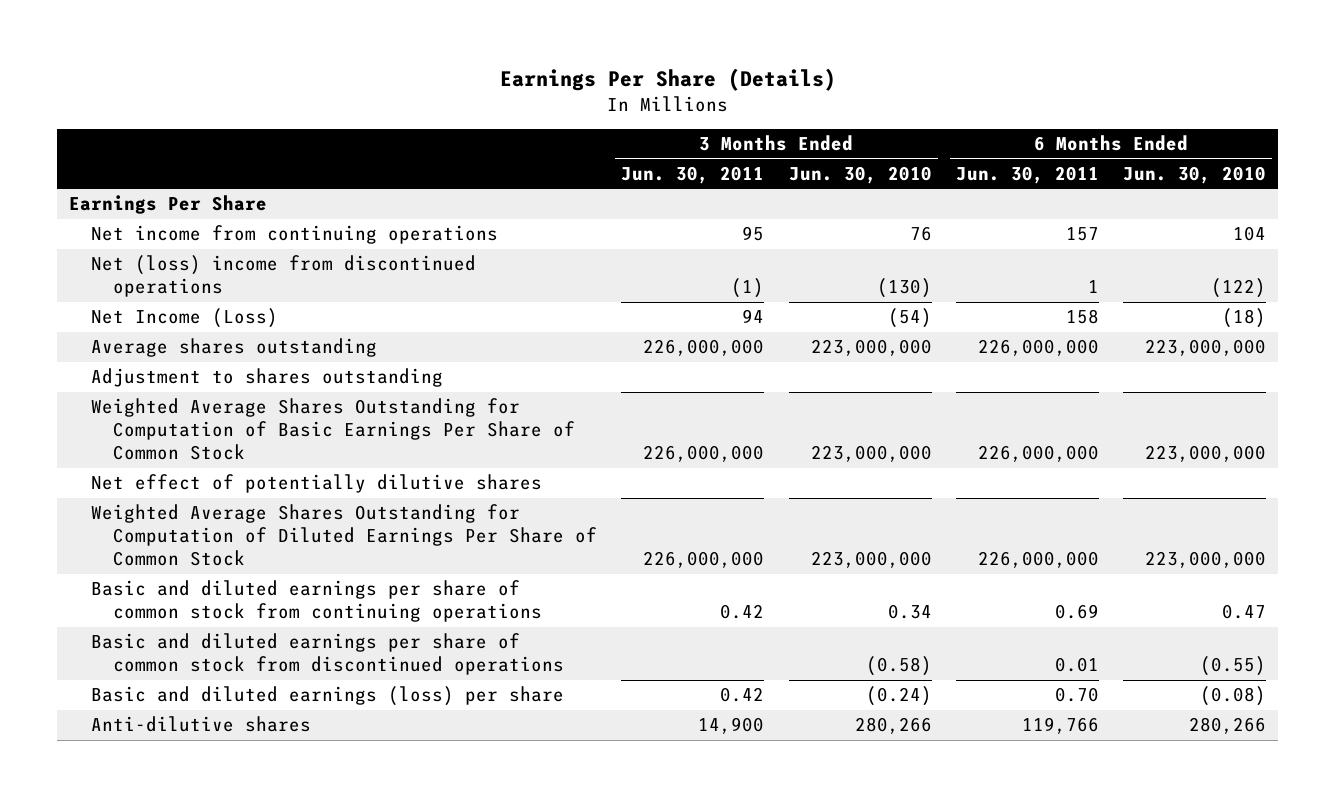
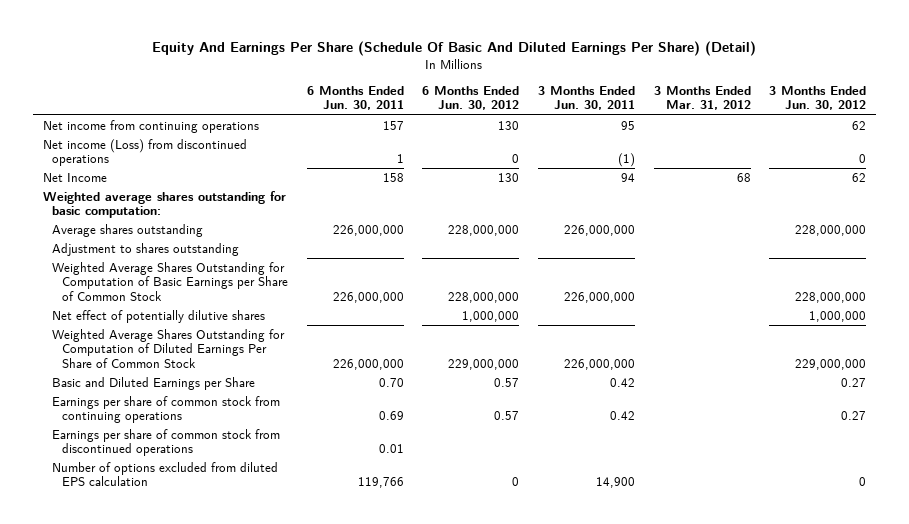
- Earnings Per Share (Details)
+ Equity And Earnings Per Share (Schedule Of Basic And Diluted Earnings Per Share) (Detail)
- | 3 Months Ended Jun. 30, 2011 | 3 Months Ended Jun. 30, 2010 | 6 Months Ended Jun. 30, 2011 | 6 Months Ended Jun. 30, 2010
+ | 6 Months Ended Jun. 30, 2011 | 6 Months Ended Jun. 30, 2012 | 3 Months Ended Jun. 30, 2011 | 3 Months Ended Mar. 31, 2012 | 3 Months Ended Jun. 30, 2012
- Earnings Per Share
- Net (loss) income from discontinued operations | (1) | (130) | 1 | (122)
- Net Income (Loss) | 94 | (54) | 158 | (18)
+ Net income (Loss) from discontinued operations | 1 | 0 | (1) | | 0
+ Net Income | 158 | 130 | 94 | 68 | 62
+ Weighted average shares outstanding for basic computation:
- Weighted Average Shares Outstanding for Computation of Basic Earnings Per Share of Common Stock | 226,000,000 | 223,000,000 | 226,000,000 | 223,000,000
+ Weighted Average Shares Outstanding for Computation of Basic Earnings per Share of Common Stock | 226,000,000 | 228,000,000 | 226,000,000 | | 228,000,000
- Basic and diluted earnings per share of common stock from continuing operations | 0.42 | 0.34 | 0.69 | 0.47
- Basic and diluted earnings per share of common stock from discontinued operations | | (0.58) | 0.01 | (0.55)
- Basic and diluted earnings (loss) per share | 0.42 | (0.24) | 0.70 | (0.08)
- Anti-dilutive shares | 14,900 | 280,266 | 119,766 | 280,266
+ Basic and Diluted Earnings per Share | 0.70 | 0.57 | 0.42 | | 0.27
+ Earnings per share of common stock from continuing operations | 0.69 | 0.57 | 0.42 | | 0.27
+ Earnings per share of common stock from discontinued operations | 0.01 | | | |
+ Number of options excluded from diluted EPS calculation | 119,766 | 0 | 14,900 | | 0

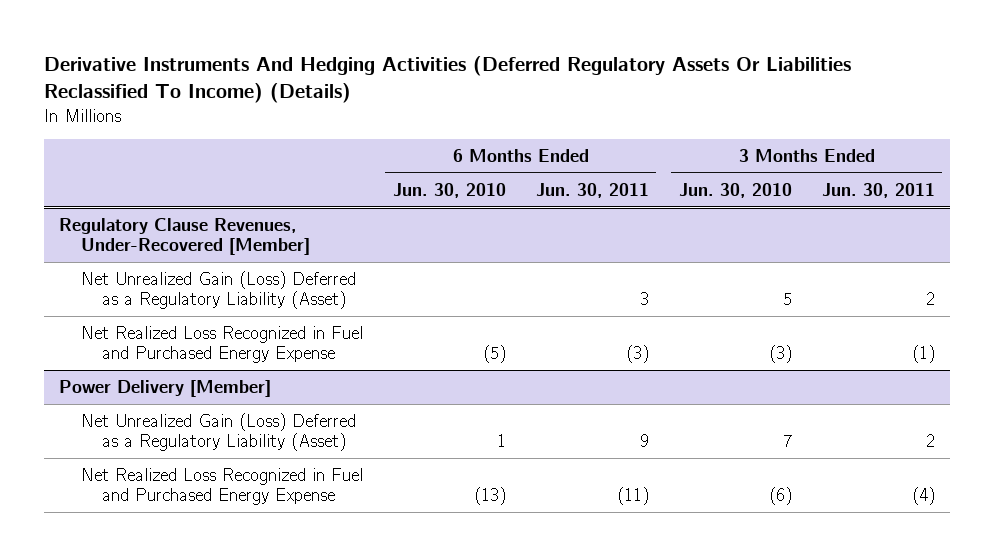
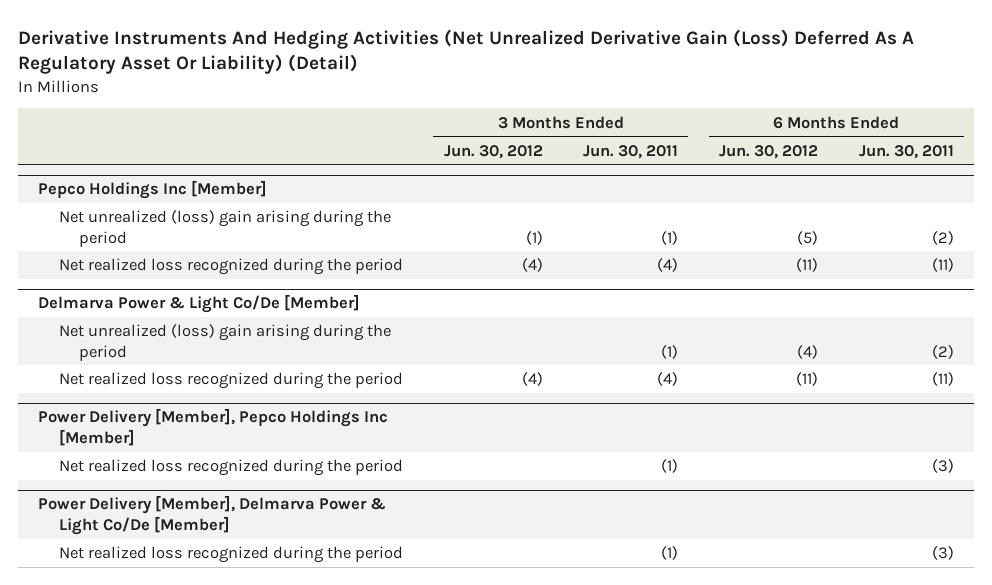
- Derivative Instruments And Hedging Activities (Deferred Regulatory Assets Or Liabilities Reclassified To Income) (Details)
+ Derivative Instruments And Hedging Activities (Net Unrealized Derivative Gain (Loss) Deferred As A Regulatory Asset Or Liability) (Detail)
- | 6 Months Ended Jun. 30, 2010 | 6 Months Ended Jun. 30, 2011 | 3 Months Ended Jun. 30, 2010 | 3 Months Ended Jun. 30, 2011
+ | 3 Months Ended Jun. 30, 2012 | 3 Months Ended Jun. 30, 2011 | 6 Months Ended Jun. 30, 2012 | 6 Months Ended Jun. 30, 2011
- Regulatory Clause Revenues, Under-Recovered [Member]
- Net Unrealized Gain (Loss) Deferred as a Regulatory Liability (Asset) | | 3 | 5 | 2
- Net Realized Loss Recognized in Fuel and Purchased Energy Expense | (5) | (3) | (3) | (1)
- Power Delivery [Member]
- Net Unrealized Gain (Loss) Deferred as a Regulatory Liability (Asset) | 1 | 9 | 7 | 2
- Net Realized Loss Recognized in Fuel and Purchased Energy Expense | (13) | (11) | (6) | (4)
+ Pepco Holdings Inc [Member]
+ Net unrealized (loss) gain arising during the period | (1) | (1) | (5) | (2)
+ Net realized loss recognized during the period | (4) | (4) | (11) | (11)
+ Delmarva Power & Light Co/De [Member]
+ Net unrealized (loss) gain arising during the period | | (1) | (4) | (2)
+ Net realized loss recognized during the period | (4) | (4) | (11) | (11)
+ Power Delivery [Member], Pepco Holdings Inc [Member]
+ Net realized loss recognized during the period | | (1) | | (3)
+ Power Delivery [Member], Delmarva Power & Light Co/De [Member]
+ Net realized loss recognized during the period | | (1) | | (3)

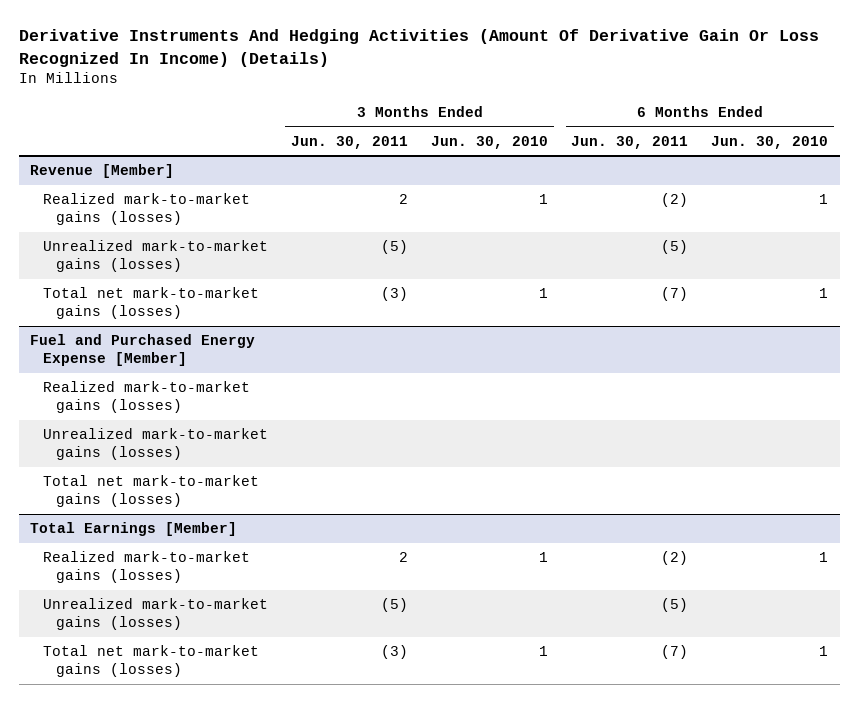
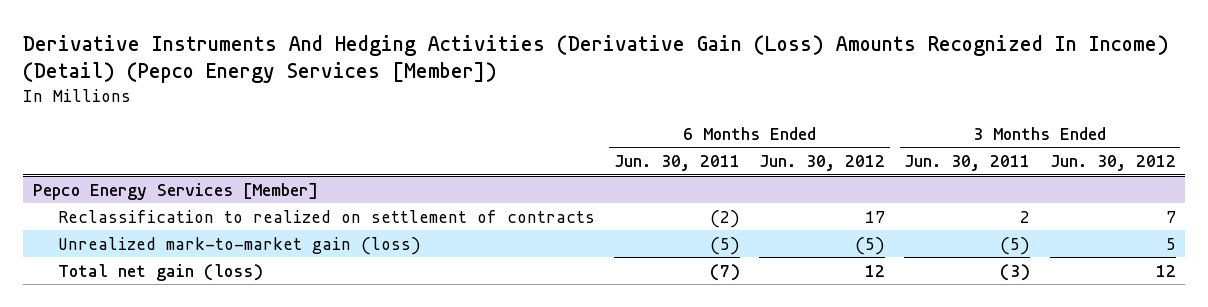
- Derivative Instruments And Hedging Activities (Amount Of Derivative Gain Or Loss Recognized In Income) (Details)
+ Derivative Instruments And Hedging Activities (Derivative Gain (Loss) Amounts Recognized In Income) (Detail) (Pepco Energy Services [Member])
- | 3 Months Ended Jun. 30, 2011 | 3 Months Ended Jun. 30, 2010 | 6 Months Ended Jun. 30, 2011 | 6 Months Ended Jun. 30, 2010
+ | 6 Months Ended Jun. 30, 2011 | 6 Months Ended Jun. 30, 2012 | 3 Months Ended Jun. 30, 2011 | 3 Months Ended Jun. 30, 2012
- Revenue [Member]
- Realized mark-to-market gains (losses) | 2 | 1 | (2) | 1
- Unrealized mark-to-market gains (losses) | (5) | | (5) |
- Total net mark-to-market gains (losses) | (3) | 1 | (7) | 1
- Fuel and Purchased Energy Expense [Member]
- Realized mark-to-market gains (losses)
- Unrealized mark-to-market gains (losses)
- Total net mark-to-market gains (losses)
- Total Earnings [Member]
- Realized mark-to-market gains (losses) | 2 | 1 | (2) | 1
- Unrealized mark-to-market gains (losses) | (5) | | (5) |
- Total net mark-to-market gains (losses) | (3) | 1 | (7) | 1
+ Pepco Energy Services [Member]
+ Reclassification to realized on settlement of contracts | (2) | 17 | 2 | 7
+ Unrealized mark-to-market gain (loss) | (5) | (5) | (5) | 5
+ Total net gain (loss) | (7) | 12 | (3) | 12

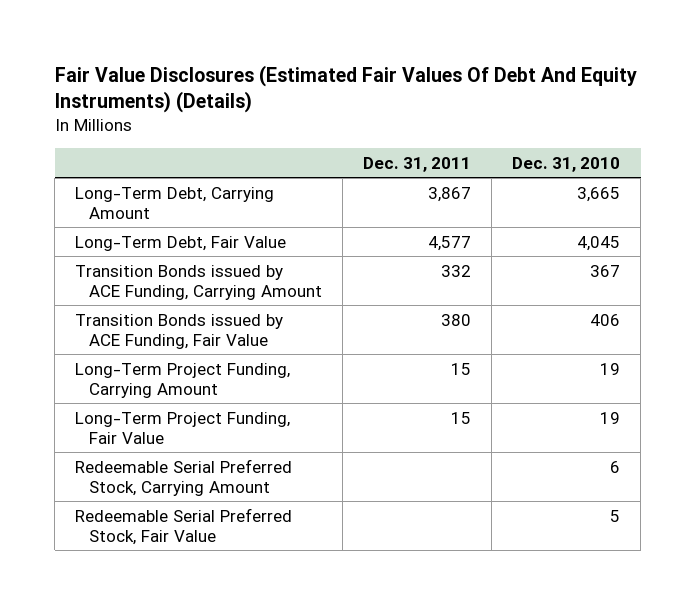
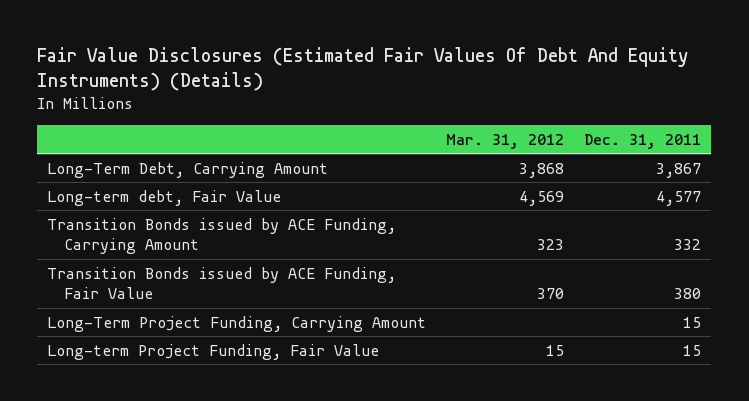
- | Dec. 31, 2011 | Dec. 31, 2010
+ | Mar. 31, 2012 | Dec. 31, 2011
- Long-Term Debt, Fair Value | 4,577 | 4,045
+ Long-term debt, Fair Value | 4,569 | 4,577
- Long-Term Project Funding, Fair Value | 15 | 19
- Redeemable Serial Preferred Stock, Carrying Amount | | 6
- Redeemable Serial Preferred Stock, Fair Value | | 5
+ Long-term Project Funding, Fair Value | 15 | 15

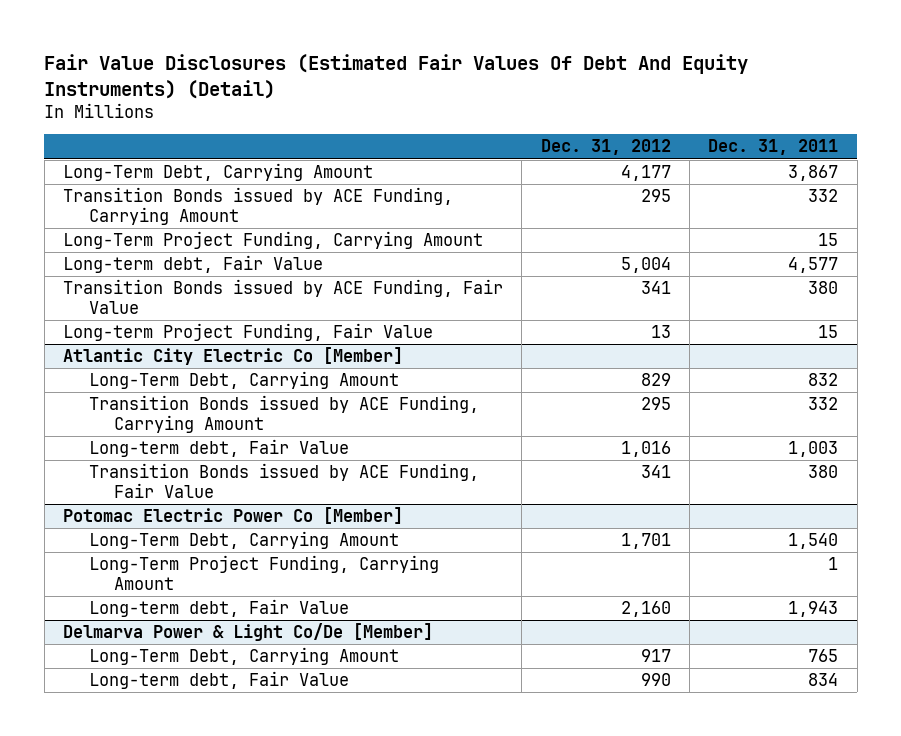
- Fair Value Disclosures (Estimated Fair Values Of Debt And Equity Instruments) (Details)
+ Fair Value Disclosures (Estimated Fair Values Of Debt And Equity Instruments) (Detail)
- | Mar. 31, 2012 | Dec. 31, 2011
+ | Dec. 31, 2012 | Dec. 31, 2011
moved down: Long-term debt, Fair Value | 5,004 | 4,577
moved down: Transition Bonds issued by ACE Funding, Fair Value | 341 | 380
+ Atlantic City Electric Co [Member]
+ Long-Term Debt, Carrying Amount | 829 | 832
+ Transition Bonds issued by ACE Funding, Carrying Amount | 295 | 332
+ Long-term debt, Fair Value | 1,016 | 1,003
+ Transition Bonds issued by ACE Funding, Fair Value | 341 | 380
+ Potomac Electric Power Co [Member]
+ Long-Term Debt, Carrying Amount | 1,701 | 1,540
+ Long-Term Project Funding, Carrying Amount | | 1
+ Long-term debt, Fair Value | 2,160 | 1,943
+ Delmarva Power & Light Co/De [Member]
+ Long-Term Debt, Carrying Amount | 917 | 765
+ Long-term debt, Fair Value | 990 | 834

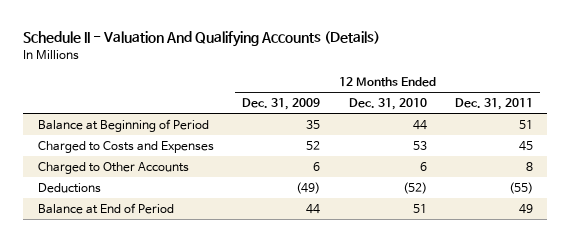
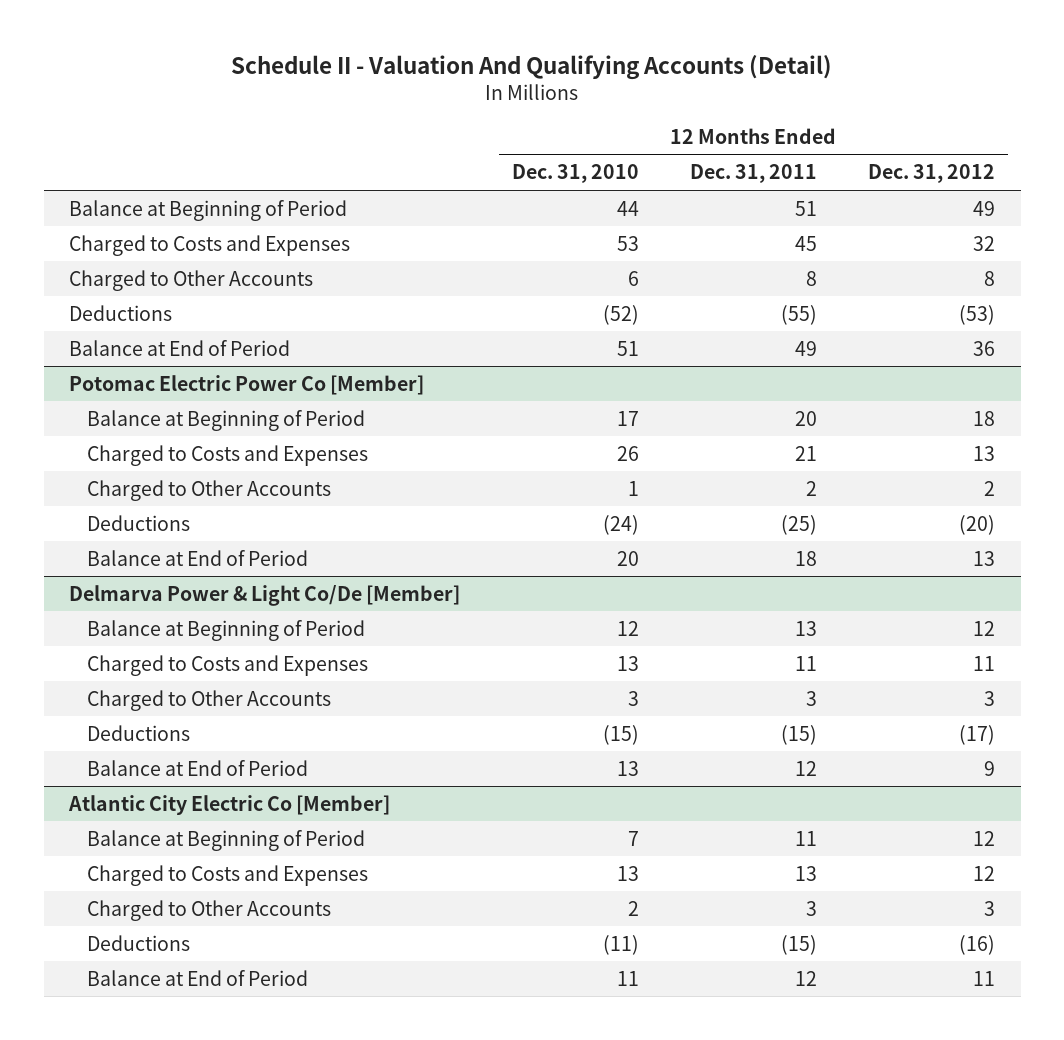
- Schedule II - Valuation And Qualifying Accounts (Details)
+ Schedule II - Valuation And Qualifying Accounts (Detail)
- | 12 Months Ended Dec. 31, 2009 | 12 Months Ended Dec. 31, 2010 | 12 Months Ended Dec. 31, 2011
+ | 12 Months Ended Dec. 31, 2010 | 12 Months Ended Dec. 31, 2011 | 12 Months Ended Dec. 31, 2012
+ Potomac Electric Power Co [Member]
+ Balance at Beginning of Period | 17 | 20 | 18
+ Charged to Costs and Expenses | 26 | 21 | 13
+ Charged to Other Accounts | 1 | 2 | 2
+ Deductions | (24) | (25) | (20)
+ Balance at End of Period | 20 | 18 | 13
+ Delmarva Power & Light Co/De [Member]
+ Balance at Beginning of Period | 12 | 13 | 12
+ Charged to Costs and Expenses | 13 | 11 | 11
+ Charged to Other Accounts | 3 | 3 | 3
+ Deductions | (15) | (15) | (17)
+ Balance at End of Period | 13 | 12 | 9
+ Atlantic City Electric Co [Member]
+ Balance at Beginning of Period | 7 | 11 | 12
+ Charged to Costs and Expenses | 13 | 13 | 12
+ Charged to Other Accounts | 2 | 3 | 3
+ Deductions | (11) | (15) | (16)
+ Balance at End of Period | 11 | 12 | 11

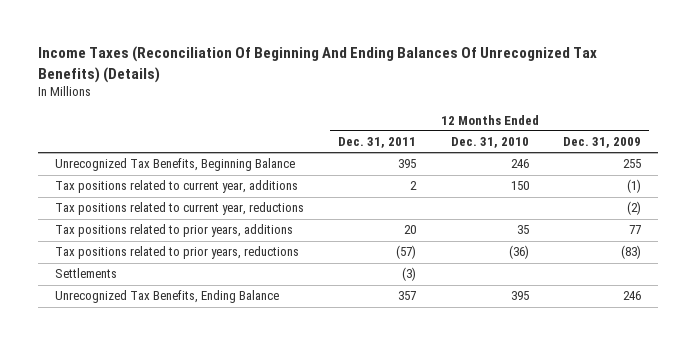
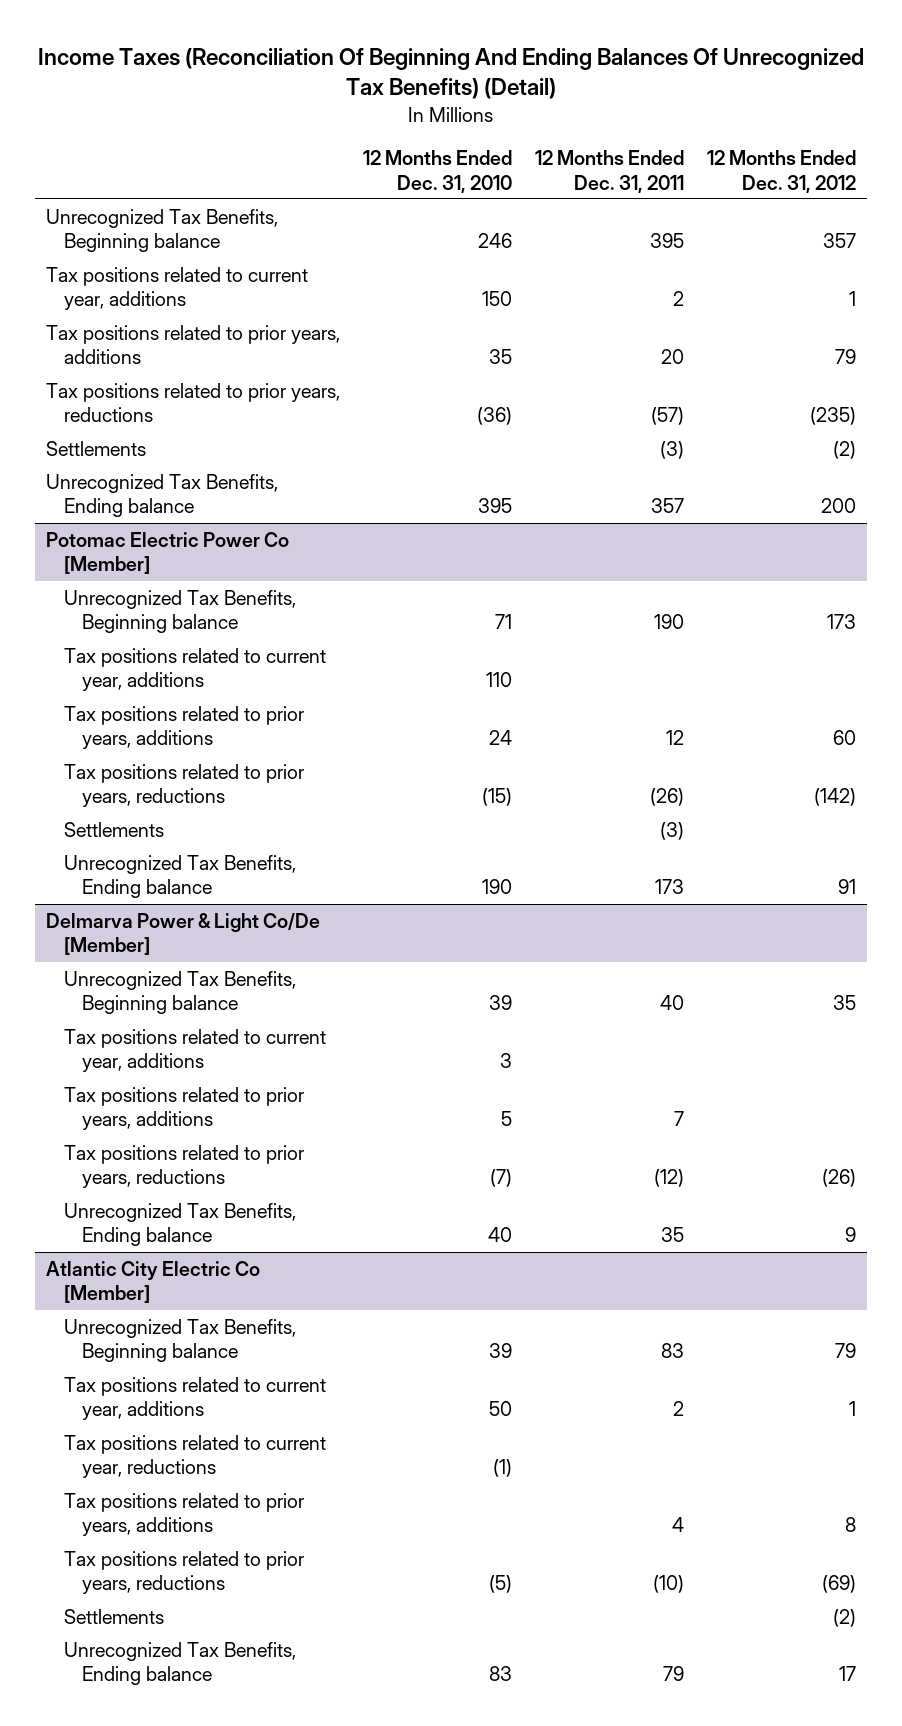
- Income Taxes (Reconciliation Of Beginning And Ending Balances Of Unrecognized Tax Benefits) (Details)
+ Income Taxes (Reconciliation Of Beginning And Ending Balances Of Unrecognized Tax Benefits) (Detail)
- | 12 Months Ended Dec. 31, 2011 | 12 Months Ended Dec. 31, 2010 | 12 Months Ended Dec. 31, 2009
+ | 12 Months Ended Dec. 31, 2010 | 12 Months Ended Dec. 31, 2011 | 12 Months Ended Dec. 31, 2012
- Unrecognized Tax Benefits, Beginning Balance | 395 | 246 | 255
+ Unrecognized Tax Benefits, Beginning balance | 246 | 395 | 357
- Tax positions related to current year, reductions | | | (2)
- Unrecognized Tax Benefits, Ending Balance | 357 | 395 | 246
+ Unrecognized Tax Benefits, Ending balance | 395 | 357 | 200
+ Potomac Electric Power Co [Member]
+ Unrecognized Tax Benefits, Beginning balance | 71 | 190 | 173
+ Tax positions related to current year, additions | 110 | |
+ Tax positions related to prior years, additions | 24 | 12 | 60
+ Tax positions related to prior years, reductions | (15) | (26) | (142)
+ Settlements | | (3) |
+ Unrecognized Tax Benefits, Ending balance | 190 | 173 | 91
+ Delmarva Power & Light Co/De [Member]
+ Unrecognized Tax Benefits, Beginning balance | 39 | 40 | 35
+ Tax positions related to current year, additions | 3 | |
+ Tax positions related to prior years, additions | 5 | 7 |
+ Tax positions related to prior years, reductions | (7) | (12) | (26)
+ Unrecognized Tax Benefits, Ending balance | 40 | 35 | 9
+ Atlantic City Electric Co [Member]
+ Unrecognized Tax Benefits, Beginning balance | 39 | 83 | 79
+ Tax positions related to current year, additions | 50 | 2 | 1
+ Tax positions related to current year, reductions | (1) | |
+ Tax positions related to prior years, additions | | 4 | 8
+ Tax positions related to prior years, reductions | (5) | (10) | (69)
+ Settlements | | | (2)
+ Unrecognized Tax Benefits, Ending balance | 83 | 79 | 17

